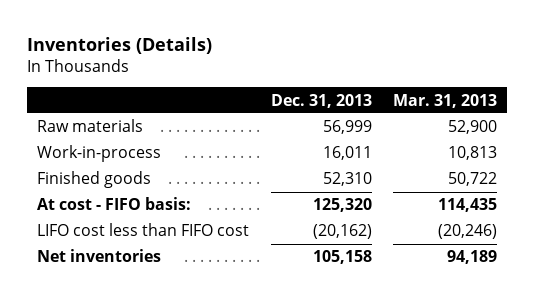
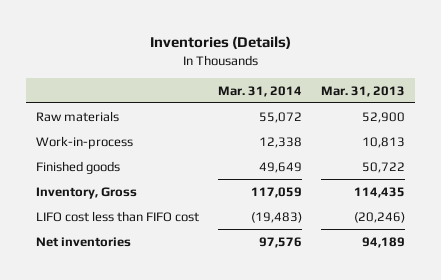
- | Dec. 31, 2013 | Mar. 31, 2013
+ | Mar. 31, 2014 | Mar. 31, 2013
- At cost - FIFO basis: | 125,320 | 114,435
+ Inventory, Gross | 117,059 | 114,435

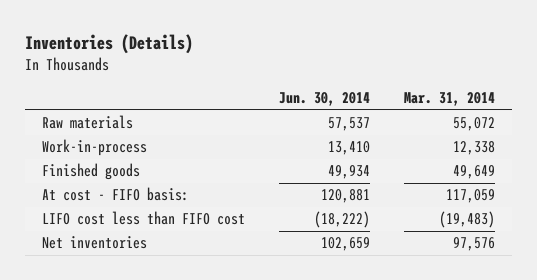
- | Mar. 31, 2014 | Mar. 31, 2013
+ | Jun. 30, 2014 | Mar. 31, 2014
- Inventory, Gross | 117,059 | 114,435
+ At cost - FIFO basis: | 120,881 | 117,059

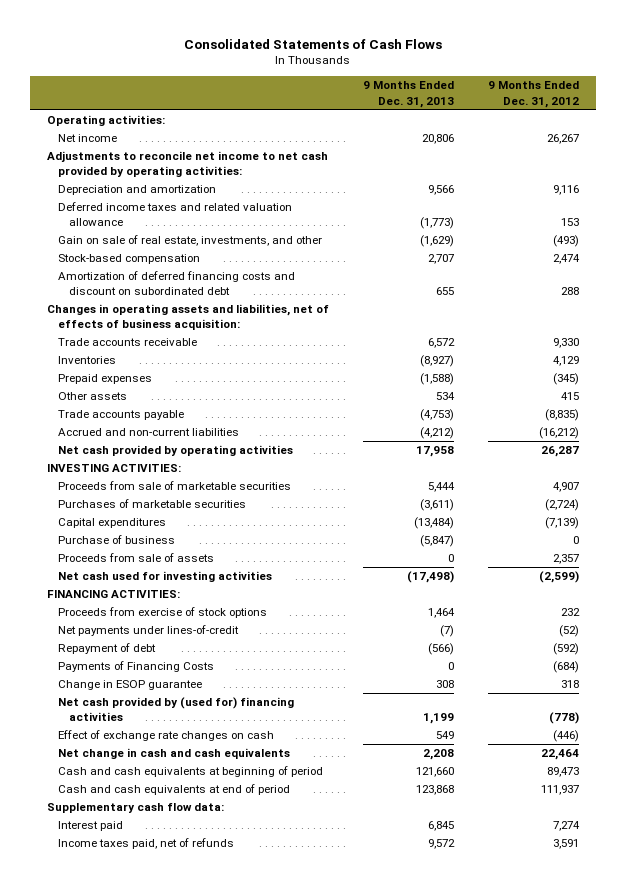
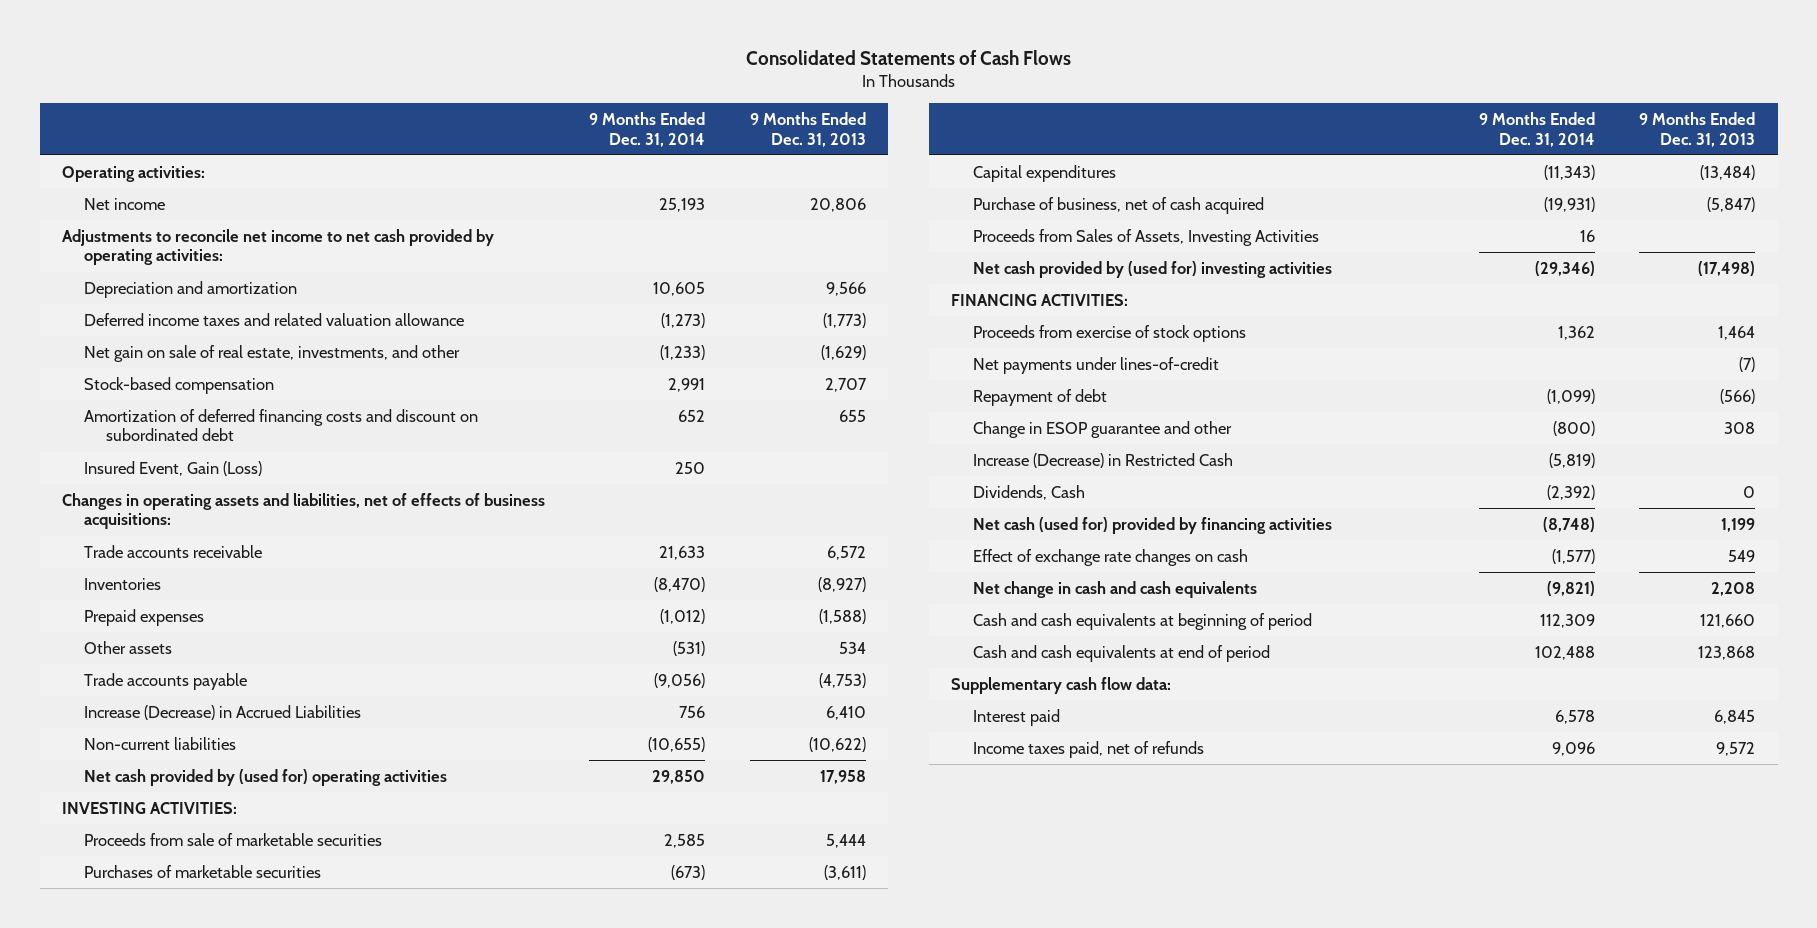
- | 9 Months Ended Dec. 31, 2013 | 9 Months Ended Dec. 31, 2012
+ | 9 Months Ended Dec. 31, 2014 | 9 Months Ended Dec. 31, 2013
- Gain on sale of real estate, investments, and other | (1,629) | (493)
+ Net gain on sale of real estate, investments, and other | (1,233) | (1,629)
- Changes in operating assets and liabilities, net of effects of business acquisition:
+ Insured Event, Gain (Loss) | 250 |
+ Changes in operating assets and liabilities, net of effects of business acquisitions:
- Accrued and non-current liabilities | (4,212) | (16,212)
- Net cash provided by operating activities | 17,958 | 26,287
+ Increase (Decrease) in Accrued Liabilities | 756 | 6,410
+ Non-current liabilities | (10,655) | (10,622)
+ Net cash provided by (used for) operating activities | 29,850 | 17,958
- Purchase of business | (5,847) | 0
- Proceeds from sale of assets | 0 | 2,357
- Net cash used for investing activities | (17,498) | (2,599)
+ Purchase of business, net of cash acquired | (19,931) | (5,847)
+ Proceeds from Sales of Assets, Investing Activities | 16 |
+ Net cash provided by (used for) investing activities | (29,346) | (17,498)
- Payments of Financing Costs | 0 | (684)
- Change in ESOP guarantee | 308 | 318
- Net cash provided by (used for) financing activities | 1,199 | (778)
+ Change in ESOP guarantee and other | (800) | 308
+ Increase (Decrease) in Restricted Cash | (5,819) |
+ Dividends, Cash | (2,392) | 0
+ Net cash (used for) provided by financing activities | (8,748) | 1,199

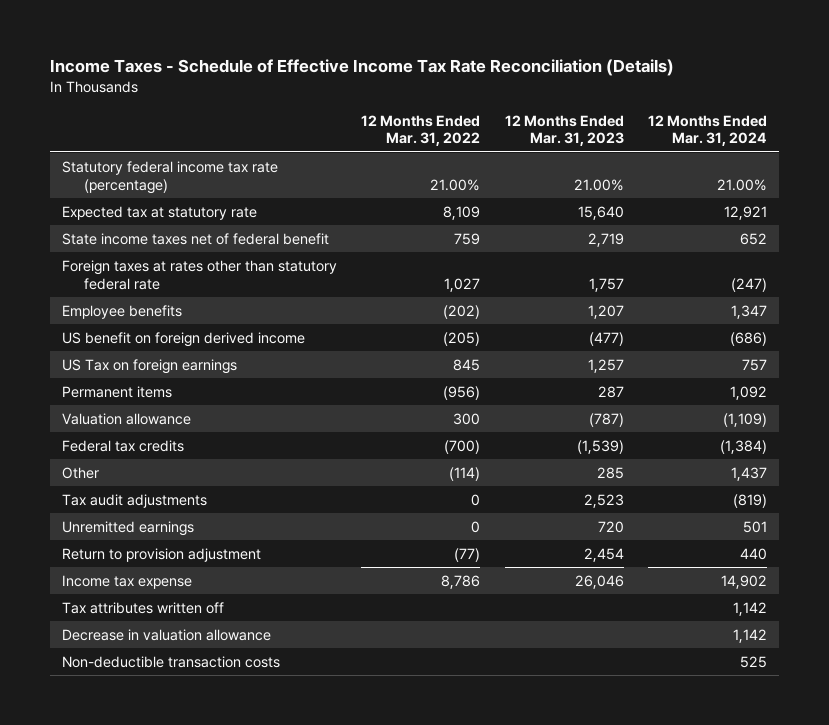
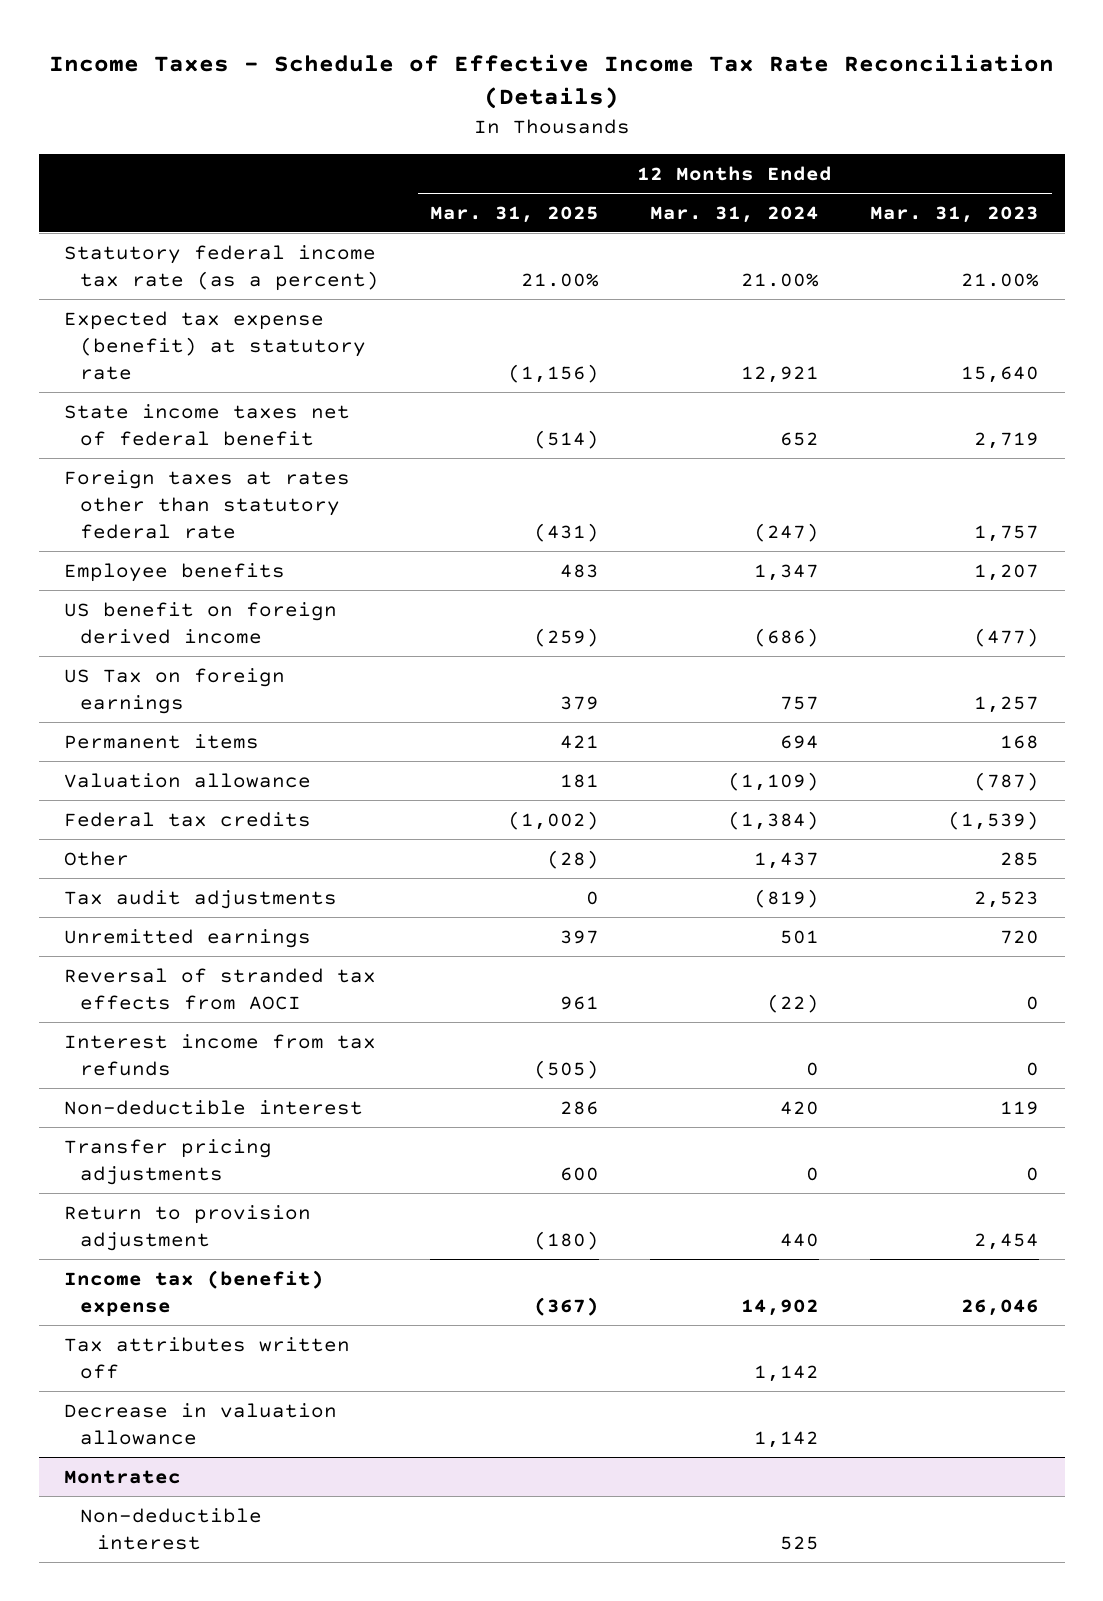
- | 12 Months Ended Mar. 31, 2022 | 12 Months Ended Mar. 31, 2023 | 12 Months Ended Mar. 31, 2024
+ | 12 Months Ended Mar. 31, 2025 | 12 Months Ended Mar. 31, 2024 | 12 Months Ended Mar. 31, 2023
- Statutory federal income tax rate (percentage) | 21.00% | 21.00% | 21.00%
- Expected tax at statutory rate | 8,109 | 15,640 | 12,921
+ Statutory federal income tax rate (as a percent) | 21.00% | 21.00% | 21.00%
+ Expected tax expense (benefit) at statutory rate | (1,156) | 12,921 | 15,640
- Permanent items | (956) | 287 | 1,092
+ Permanent items | 421 | 694 | 168
+ Reversal of stranded tax effects from AOCI | 961 | (22) | 0
+ Interest income from tax refunds | (505) | 0 | 0
+ Non-deductible interest | 286 | 420 | 119
+ Transfer pricing adjustments | 600 | 0 | 0
- Income tax expense | 8,786 | 26,046 | 14,902
+ Income tax (benefit) expense | (367) | 14,902 | 26,046
- Non-deductible transaction costs | | | 525
+ Montratec
+ Non-deductible interest | | 525 |

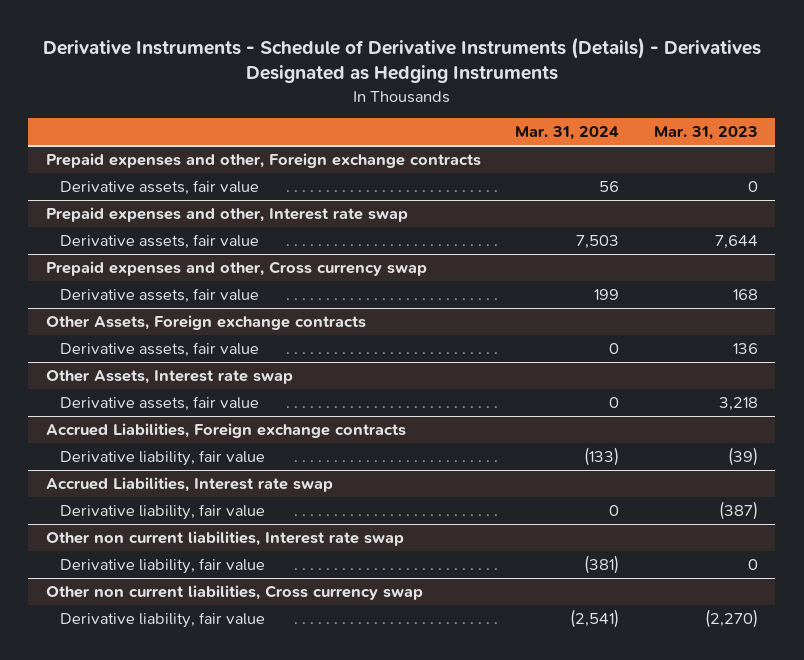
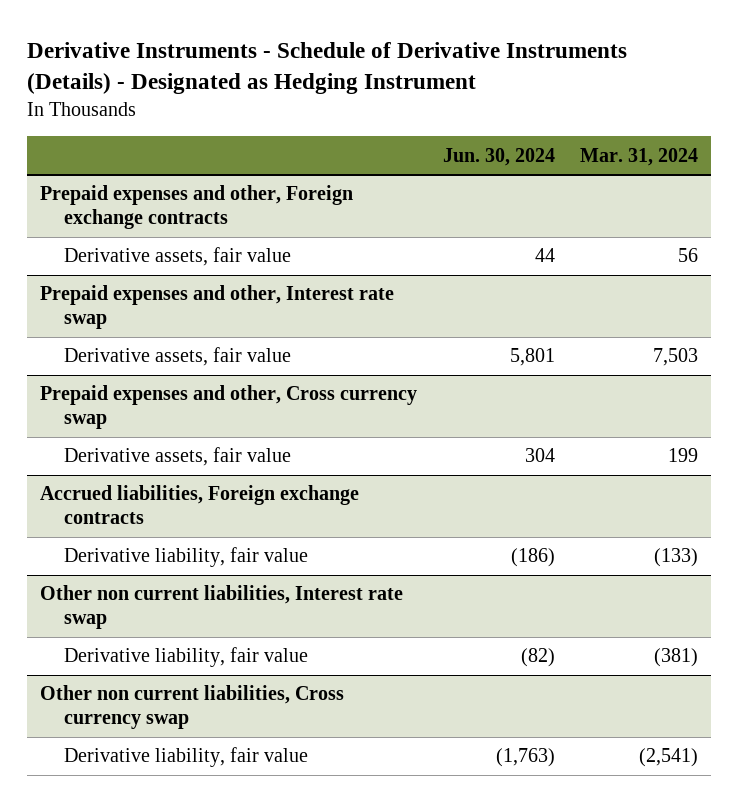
- Derivative Instruments - Schedule of Derivative Instruments (Details) - Derivatives Designated as Hedging Instruments
+ Derivative Instruments - Schedule of Derivative Instruments (Details) - Designated as Hedging Instrument
- | Mar. 31, 2024 | Mar. 31, 2023
+ | Jun. 30, 2024 | Mar. 31, 2024
- Other Assets, Foreign exchange contracts
- Derivative assets, fair value | 0 | 136
- Other Assets, Interest rate swap
- Derivative assets, fair value | 0 | 3,218
- Accrued Liabilities, Foreign exchange contracts
+ Accrued liabilities, Foreign exchange contracts
- Accrued Liabilities, Interest rate swap
- Derivative liability, fair value | 0 | (387)

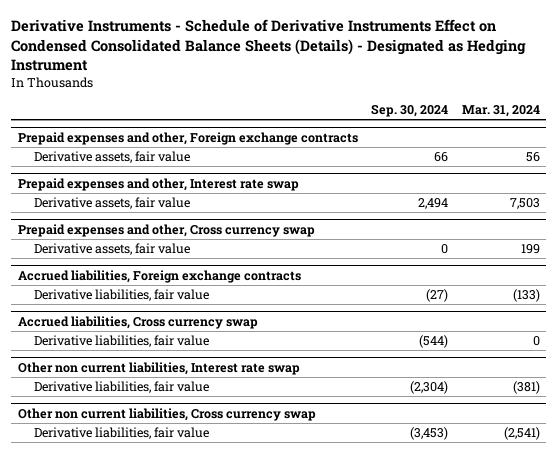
- Derivative Instruments - Schedule of Derivative Instruments (Details) - Designated as Hedging Instrument
+ Derivative Instruments - Schedule of Derivative Instruments Effect on Condensed Consolidated Balance Sheets (Details) - Designated as Hedging Instrument
- | Jun. 30, 2024 | Mar. 31, 2024
+ | Sep. 30, 2024 | Mar. 31, 2024
@ Accrued liabilities, Foreign exchange contracts
- Derivative liability, fair value | (186) | (133)
+ Derivative liabilities, fair value | (27) | (133)
+ Accrued liabilities, Cross currency swap
+ Derivative liabilities, fair value | (544) | 0
@ Other non current liabilities, Interest rate swap
- Derivative liability, fair value | (82) | (381)
+ Derivative liabilities, fair value | (2,304) | (381)
@ Other non current liabilities, Cross currency swap
- Derivative liability, fair value | (1,763) | (2,541)
+ Derivative liabilities, fair value | (3,453) | (2,541)

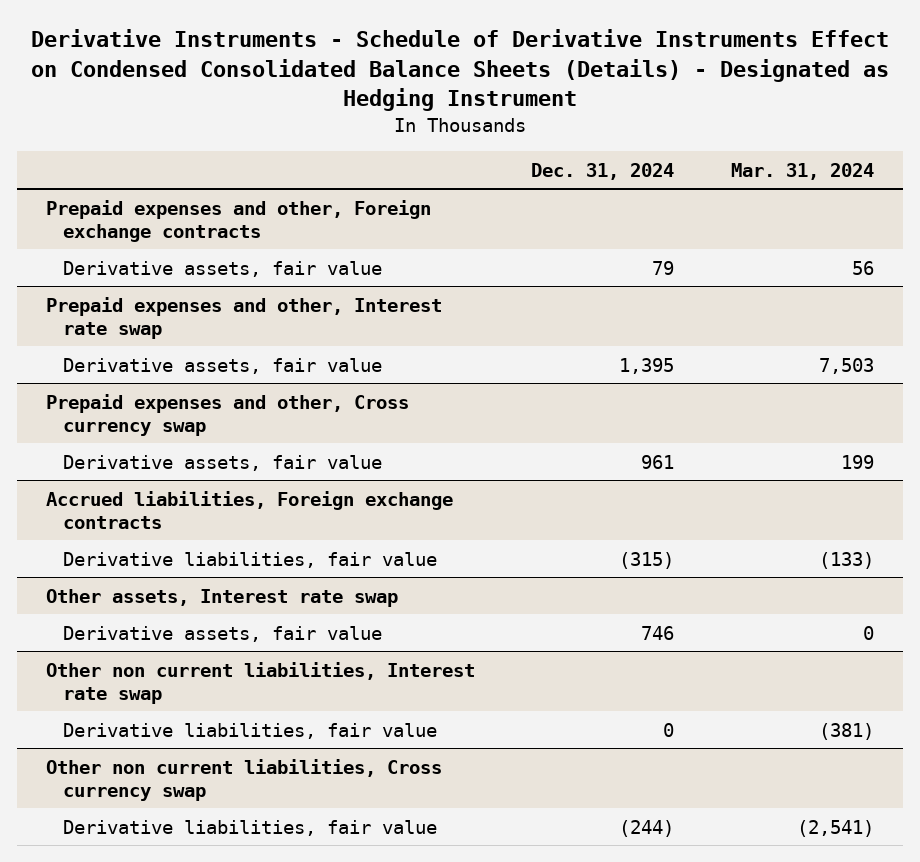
- | Sep. 30, 2024 | Mar. 31, 2024
+ | Dec. 31, 2024 | Mar. 31, 2024
- Accrued liabilities, Cross currency swap
- Derivative liabilities, fair value | (544) | 0
+ Other assets, Interest rate swap
+ Derivative assets, fair value | 746 | 0

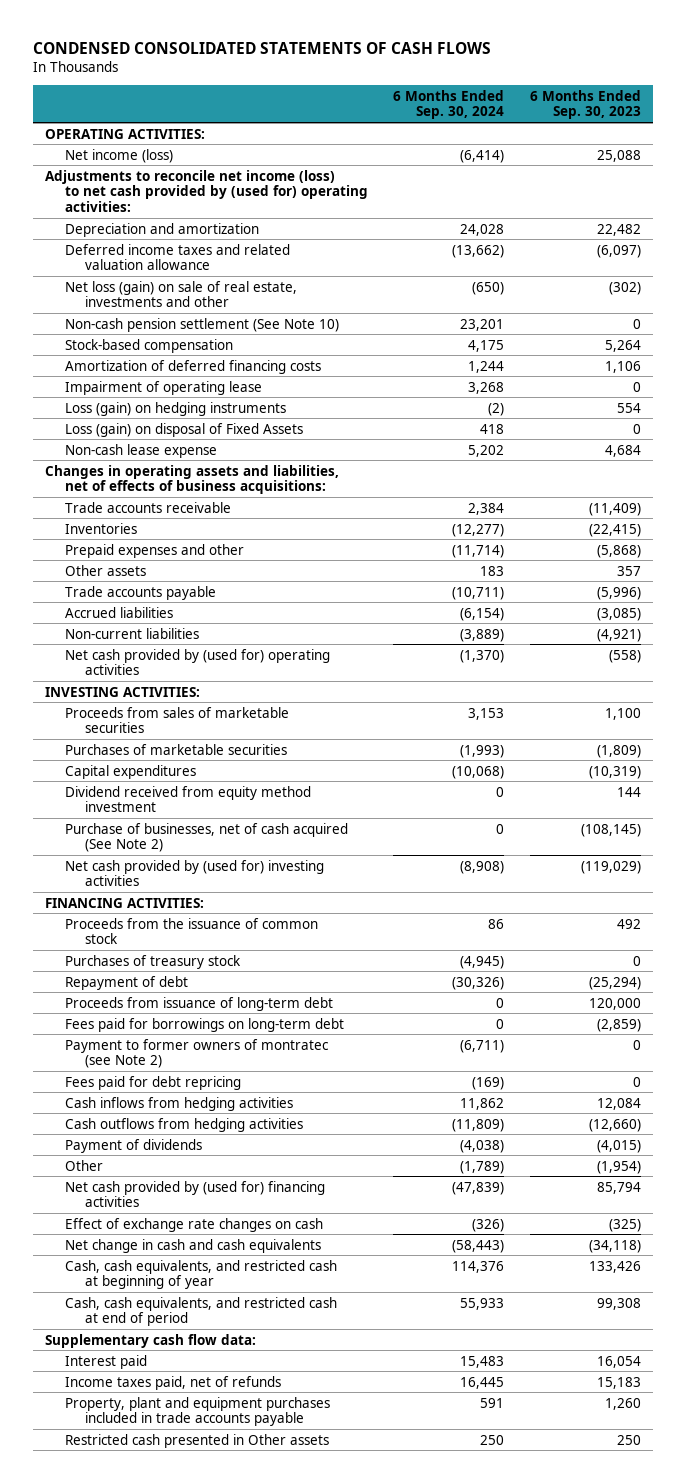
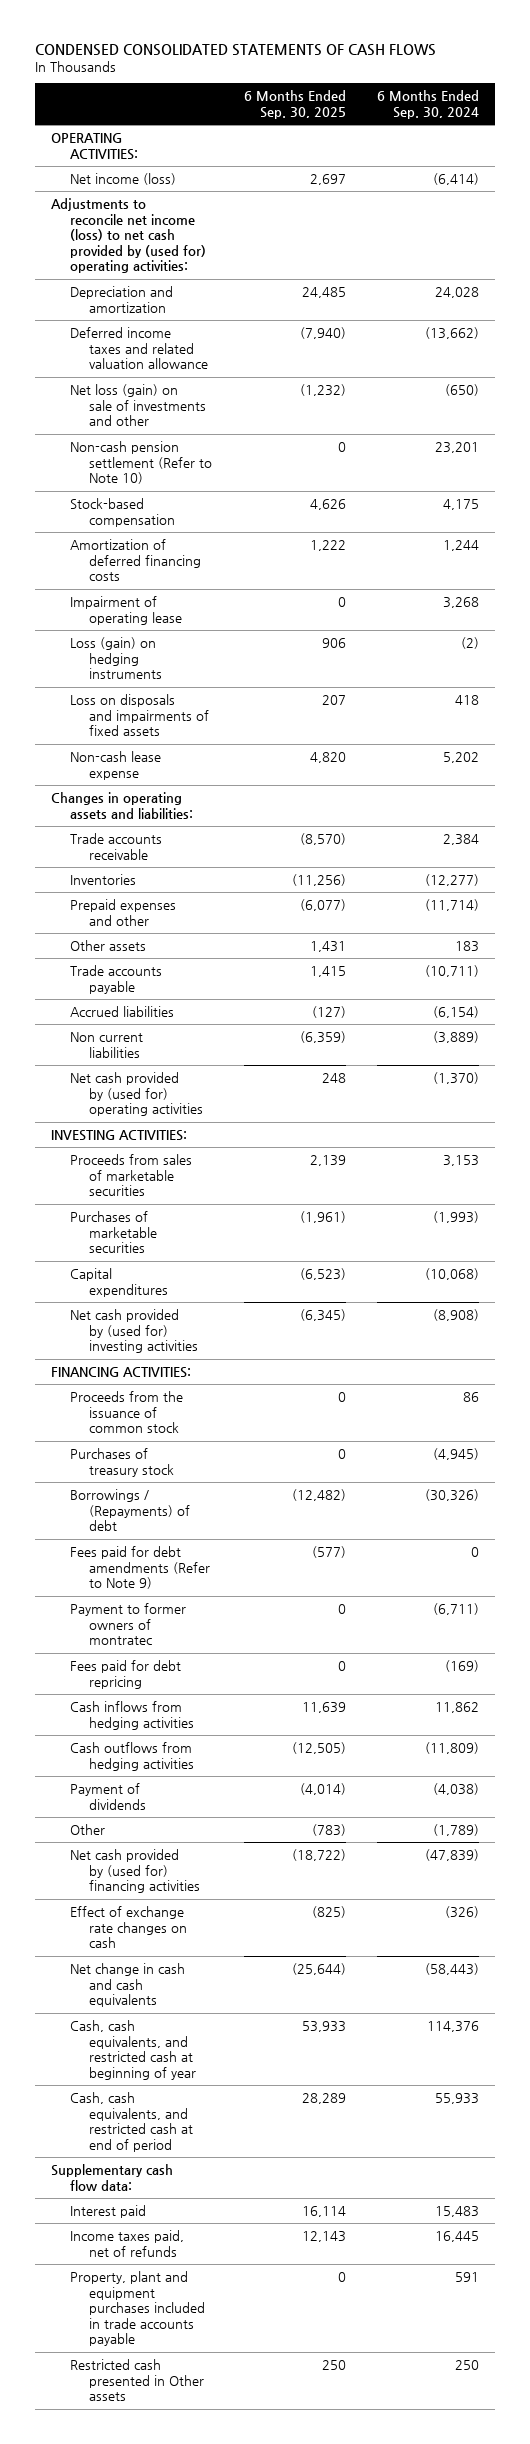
- | 6 Months Ended Sep. 30, 2024 | 6 Months Ended Sep. 30, 2023
+ | 6 Months Ended Sep. 30, 2025 | 6 Months Ended Sep. 30, 2024
- Net loss (gain) on sale of real estate, investments and other | (650) | (302)
- Non-cash pension settlement (See Note 10) | 23,201 | 0
+ Net loss (gain) on sale of investments and other | (1,232) | (650)
+ Non-cash pension settlement (Refer to Note 10) | 0 | 23,201
- Loss (gain) on disposal of Fixed Assets | 418 | 0
+ Loss on disposals and impairments of fixed assets | 207 | 418
- Changes in operating assets and liabilities, net of effects of business acquisitions:
+ Changes in operating assets and liabilities:
- Non-current liabilities | (3,889) | (4,921)
+ Non current liabilities | (6,359) | (3,889)
- Dividend received from equity method investment | 0 | 144
- Purchase of businesses, net of cash acquired (See Note 2) | 0 | (108,145)
- Repayment of debt | (30,326) | (25,294)
- Proceeds from issuance of long-term debt | 0 | 120,000
- Fees paid for borrowings on long-term debt | 0 | (2,859)
- Payment to former owners of montratec (see Note 2) | (6,711) | 0
+ Borrowings / (Repayments) of debt | (12,482) | (30,326)
+ Fees paid for debt amendments (Refer to Note 9) | (577) | 0
+ Payment to former owners of montratec | 0 | (6,711)

